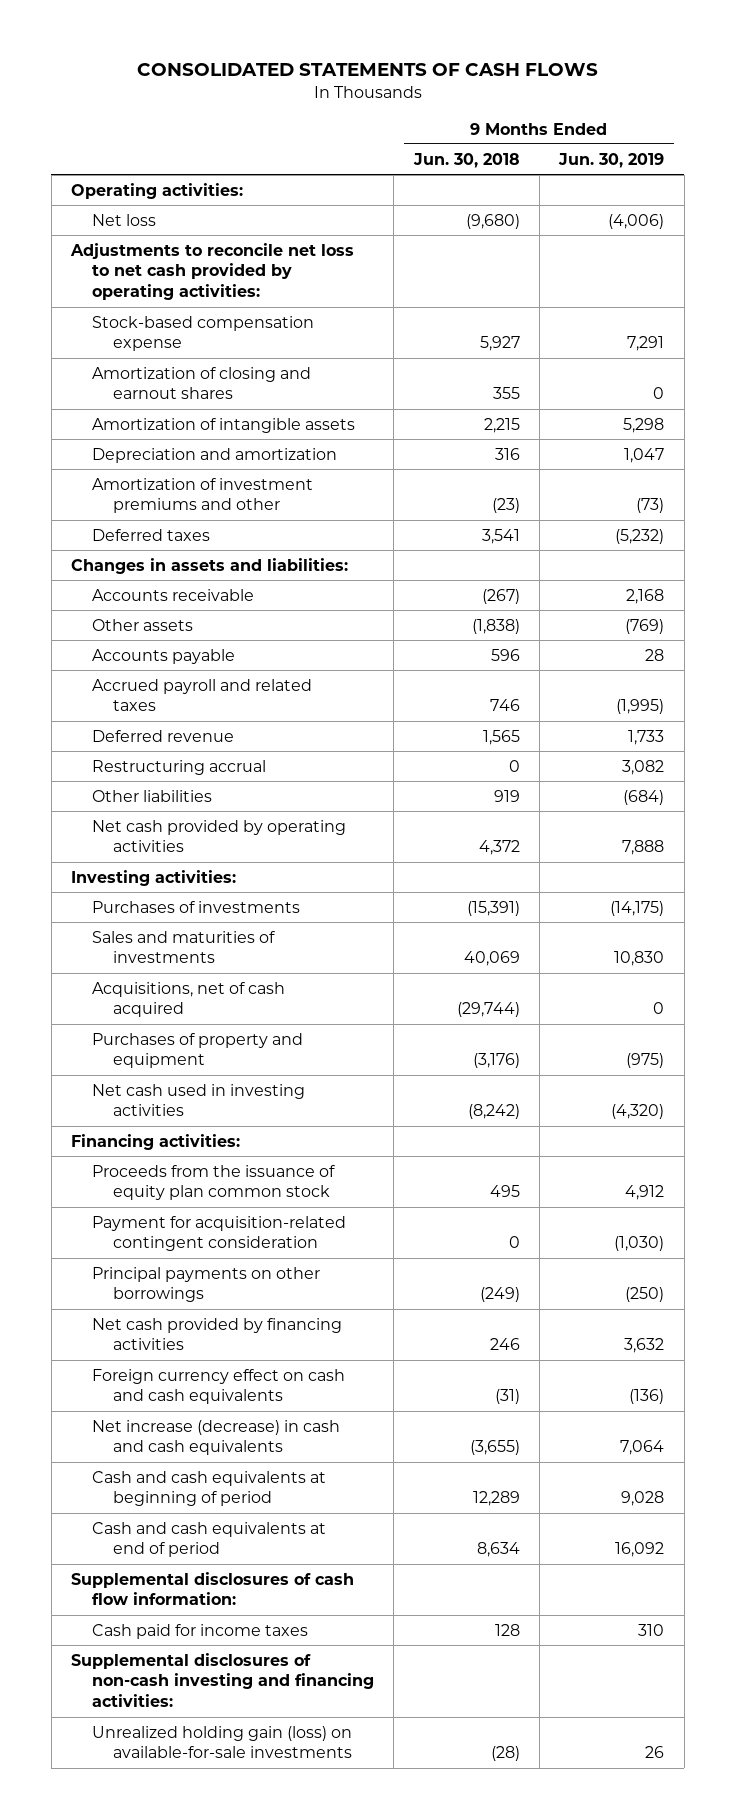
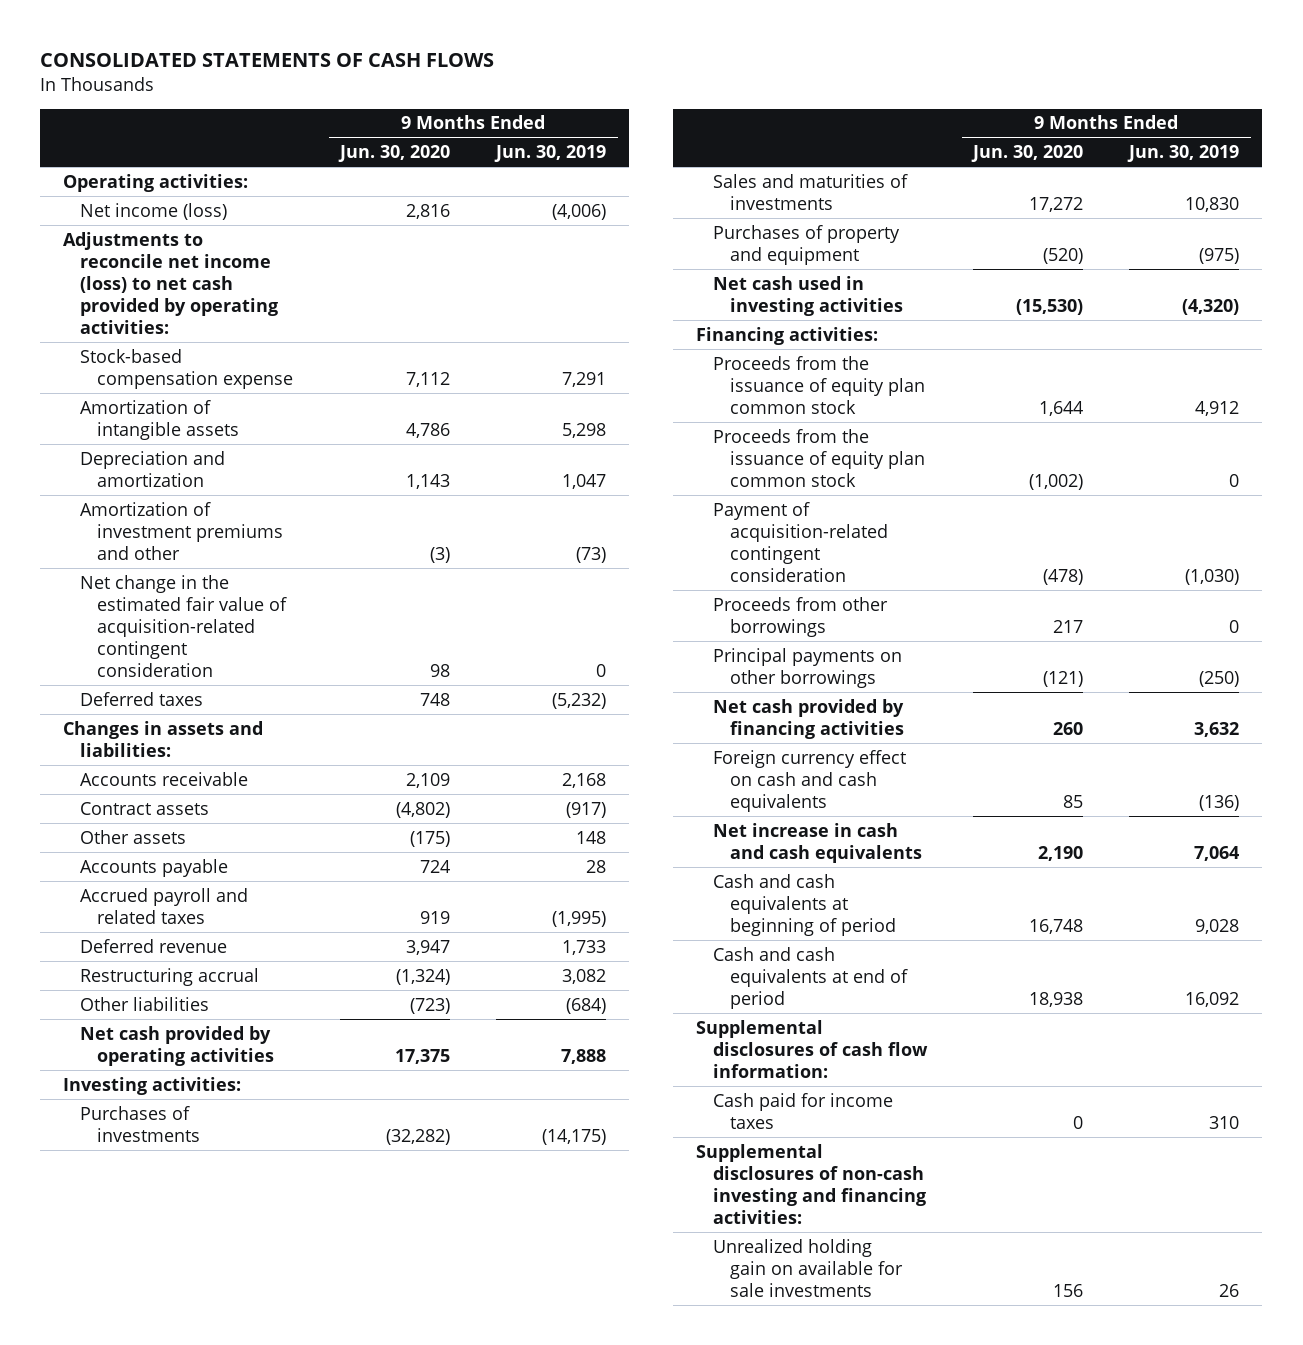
- | 9 Months Ended Jun. 30, 2018 | 9 Months Ended Jun. 30, 2019
+ | 9 Months Ended Jun. 30, 2020 | 9 Months Ended Jun. 30, 2019
- Net loss | (9,680) | (4,006)
- Adjustments to reconcile net loss to net cash provided by operating activities:
+ Net income (loss) | 2,816 | (4,006)
+ Adjustments to reconcile net income (loss) to net cash provided by operating activities:
- Amortization of closing and earnout shares | 355 | 0
+ Net change in the estimated fair value of acquisition-related contingent consideration | 98 | 0
- Other assets | (1,838) | (769)
+ Contract assets | (4,802) | (917)
+ Other assets | (175) | 148
- Acquisitions, net of cash acquired | (29,744) | 0
- Payment for acquisition-related contingent consideration | 0 | (1,030)
+ Proceeds from the issuance of equity plan common stock | (1,002) | 0
+ Payment of acquisition-related contingent consideration | (478) | (1,030)
+ Proceeds from other borrowings | 217 | 0
- Net increase (decrease) in cash and cash equivalents | (3,655) | 7,064
+ Net increase in cash and cash equivalents | 2,190 | 7,064
- Unrealized holding gain (loss) on available-for-sale investments | (28) | 26
+ Unrealized holding gain on available for sale investments | 156 | 26

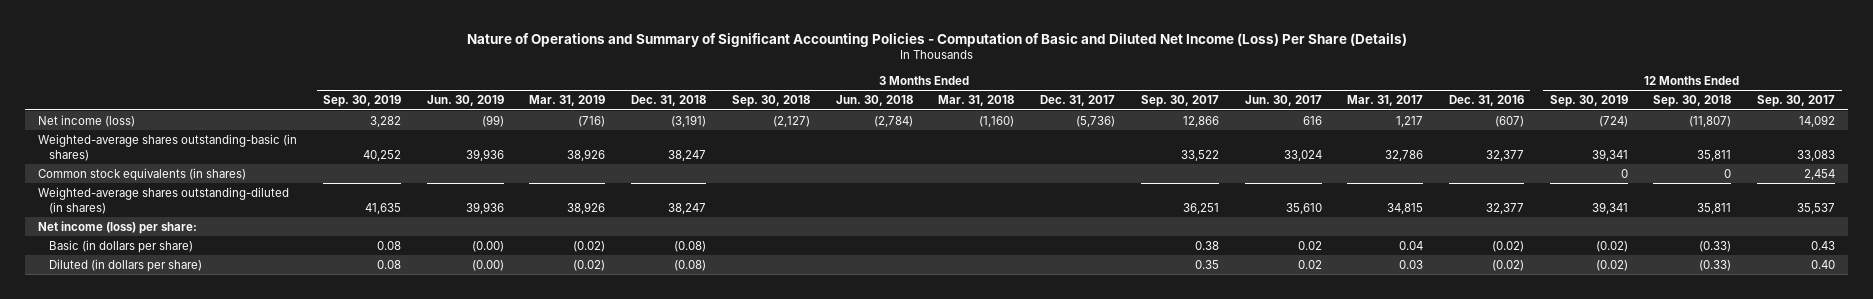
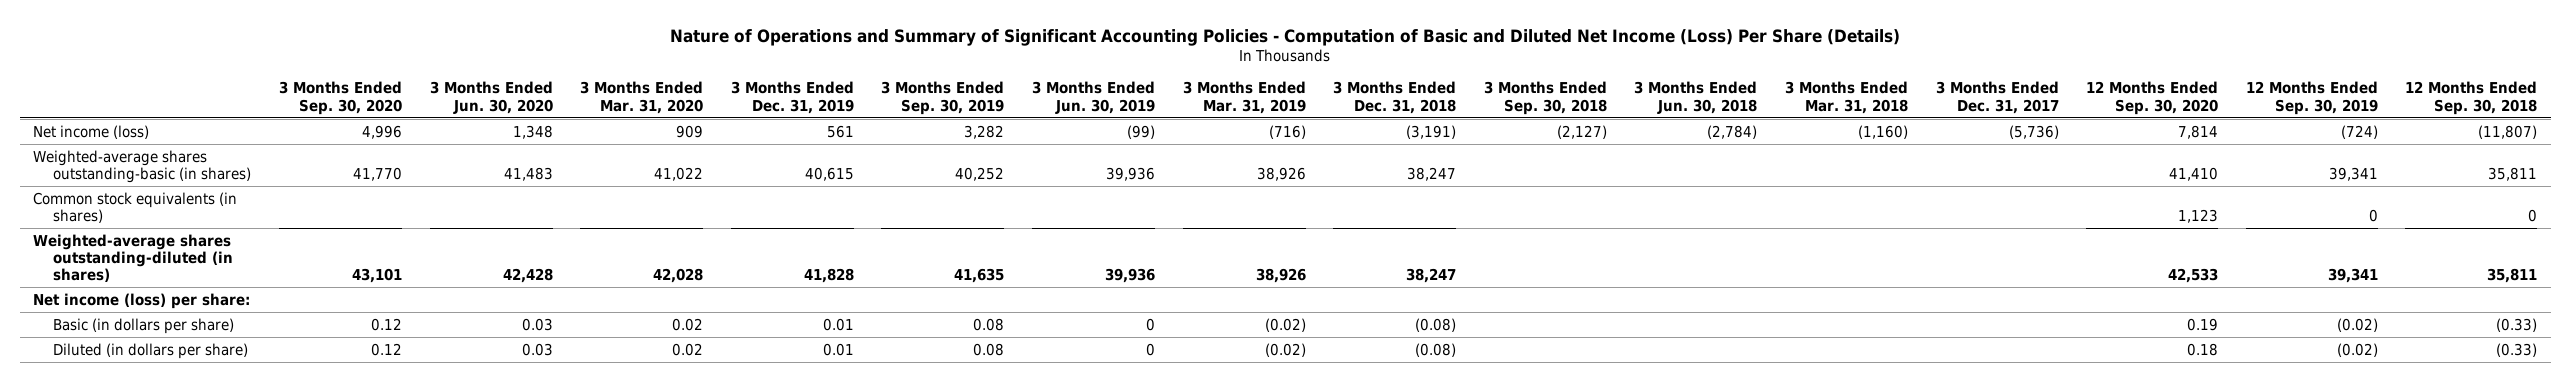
- | 3 Months Ended Sep. 30, 2019 | 3 Months Ended Jun. 30, 2019 | 3 Months Ended Mar. 31, 2019 | 3 Months Ended Dec. 31, 2018 | 3 Months Ended Sep. 30, 2018 | 3 Months Ended Jun. 30, 2018 | 3 Months Ended Mar. 31, 2018 | 3 Months Ended Dec. 31, 2017 | 3 Months Ended Sep. 30, 2017 | 3 Months Ended Jun. 30, 2017 | 3 Months Ended Mar. 31, 2017 | 3 Months Ended Dec. 31, 2016 | 12 Months Ended Sep. 30, 2019 | 12 Months Ended Sep. 30, 2018 | 12 Months Ended Sep. 30, 2017
+ | 3 Months Ended Sep. 30, 2020 | 3 Months Ended Jun. 30, 2020 | 3 Months Ended Mar. 31, 2020 | 3 Months Ended Dec. 31, 2019 | 3 Months Ended Sep. 30, 2019 | 3 Months Ended Jun. 30, 2019 | 3 Months Ended Mar. 31, 2019 | 3 Months Ended Dec. 31, 2018 | 3 Months Ended Sep. 30, 2018 | 3 Months Ended Jun. 30, 2018 | 3 Months Ended Mar. 31, 2018 | 3 Months Ended Dec. 31, 2017 | 12 Months Ended Sep. 30, 2020 | 12 Months Ended Sep. 30, 2019 | 12 Months Ended Sep. 30, 2018
- Basic (in dollars per share) | 0.08 | (0.00) | (0.02) | (0.08) | | | | | 0.38 | 0.02 | 0.04 | (0.02) | (0.02) | (0.33) | 0.43
- Diluted (in dollars per share) | 0.08 | (0.00) | (0.02) | (0.08) | | | | | 0.35 | 0.02 | 0.03 | (0.02) | (0.02) | (0.33) | 0.40
+ Basic (in dollars per share) | 0.12 | 0.03 | 0.02 | 0.01 | 0.08 | 0 | (0.02) | (0.08) | | | | | 0.19 | (0.02) | (0.33)
+ Diluted (in dollars per share) | 0.12 | 0.03 | 0.02 | 0.01 | 0.08 | 0 | (0.02) | (0.08) | | | | | 0.18 | (0.02) | (0.33)

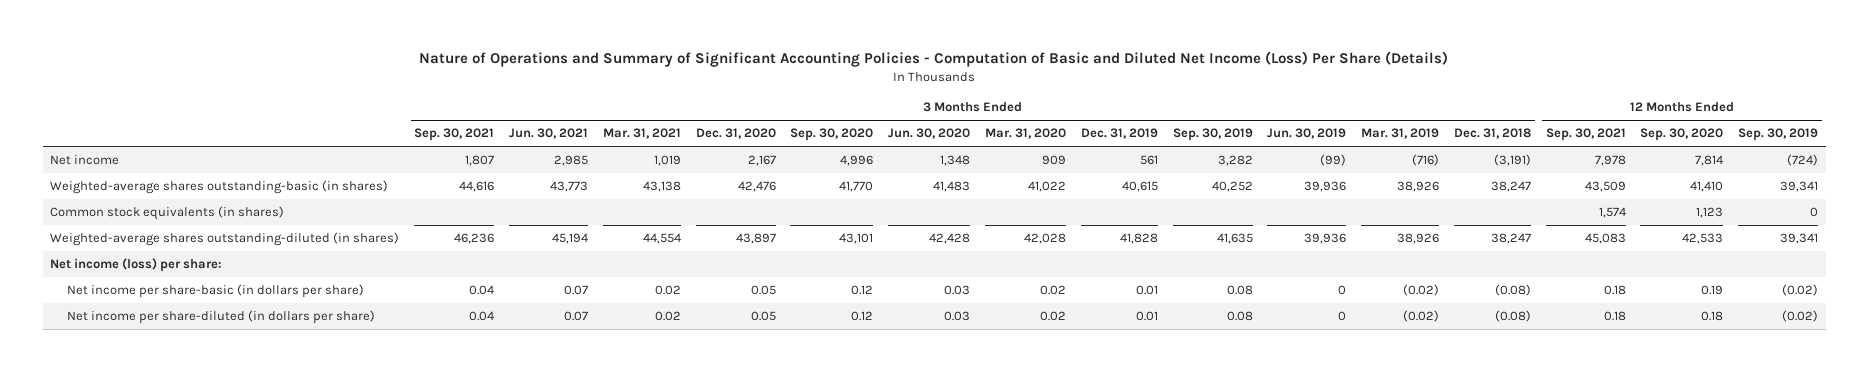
- | 3 Months Ended Sep. 30, 2020 | 3 Months Ended Jun. 30, 2020 | 3 Months Ended Mar. 31, 2020 | 3 Months Ended Dec. 31, 2019 | 3 Months Ended Sep. 30, 2019 | 3 Months Ended Jun. 30, 2019 | 3 Months Ended Mar. 31, 2019 | 3 Months Ended Dec. 31, 2018 | 3 Months Ended Sep. 30, 2018 | 3 Months Ended Jun. 30, 2018 | 3 Months Ended Mar. 31, 2018 | 3 Months Ended Dec. 31, 2017 | 12 Months Ended Sep. 30, 2020 | 12 Months Ended Sep. 30, 2019 | 12 Months Ended Sep. 30, 2018
+ | 3 Months Ended Sep. 30, 2021 | 3 Months Ended Jun. 30, 2021 | 3 Months Ended Mar. 31, 2021 | 3 Months Ended Dec. 31, 2020 | 3 Months Ended Sep. 30, 2020 | 3 Months Ended Jun. 30, 2020 | 3 Months Ended Mar. 31, 2020 | 3 Months Ended Dec. 31, 2019 | 3 Months Ended Sep. 30, 2019 | 3 Months Ended Jun. 30, 2019 | 3 Months Ended Mar. 31, 2019 | 3 Months Ended Dec. 31, 2018 | 12 Months Ended Sep. 30, 2021 | 12 Months Ended Sep. 30, 2020 | 12 Months Ended Sep. 30, 2019
- Net income (loss) | 4,996 | 1,348 | 909 | 561 | 3,282 | (99) | (716) | (3,191) | (2,127) | (2,784) | (1,160) | (5,736) | 7,814 | (724) | (11,807)
+ Net income | 1,807 | 2,985 | 1,019 | 2,167 | 4,996 | 1,348 | 909 | 561 | 3,282 | (99) | (716) | (3,191) | 7,978 | 7,814 | (724)
- Basic (in dollars per share) | 0.12 | 0.03 | 0.02 | 0.01 | 0.08 | 0 | (0.02) | (0.08) | | | | | 0.19 | (0.02) | (0.33)
- Diluted (in dollars per share) | 0.12 | 0.03 | 0.02 | 0.01 | 0.08 | 0 | (0.02) | (0.08) | | | | | 0.18 | (0.02) | (0.33)
+ Net income per share-basic (in dollars per share) | 0.04 | 0.07 | 0.02 | 0.05 | 0.12 | 0.03 | 0.02 | 0.01 | 0.08 | 0 | (0.02) | (0.08) | 0.18 | 0.19 | (0.02)
+ Net income per share-diluted (in dollars per share) | 0.04 | 0.07 | 0.02 | 0.05 | 0.12 | 0.03 | 0.02 | 0.01 | 0.08 | 0 | (0.02) | (0.08) | 0.18 | 0.18 | (0.02)

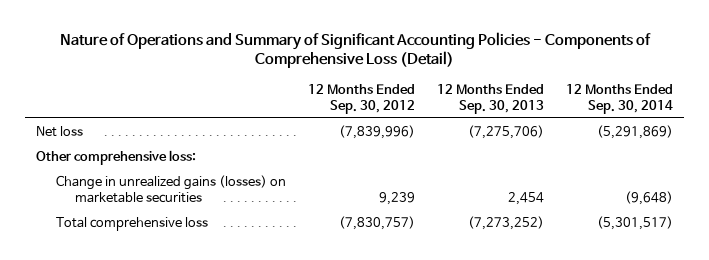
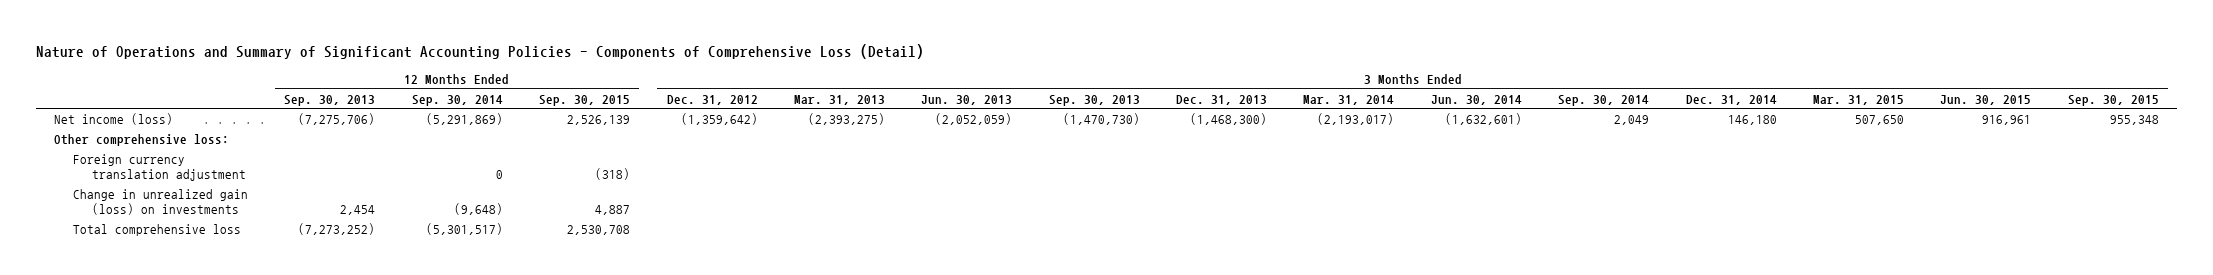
- | 12 Months Ended Sep. 30, 2012 | 12 Months Ended Sep. 30, 2013 | 12 Months Ended Sep. 30, 2014
+ | 12 Months Ended Sep. 30, 2013 | 12 Months Ended Sep. 30, 2014 | 12 Months Ended Sep. 30, 2015 | 3 Months Ended Dec. 31, 2012 | 3 Months Ended Mar. 31, 2013 | 3 Months Ended Jun. 30, 2013 | 3 Months Ended Sep. 30, 2013 | 3 Months Ended Dec. 31, 2013 | 3 Months Ended Mar. 31, 2014 | 3 Months Ended Jun. 30, 2014 | 3 Months Ended Sep. 30, 2014 | 3 Months Ended Dec. 31, 2014 | 3 Months Ended Mar. 31, 2015 | 3 Months Ended Jun. 30, 2015 | 3 Months Ended Sep. 30, 2015
- Net loss | (7,839,996) | (7,275,706) | (5,291,869)
+ Net income (loss) | (7,275,706) | (5,291,869) | 2,526,139 | (1,359,642) | (2,393,275) | (2,052,059) | (1,470,730) | (1,468,300) | (2,193,017) | (1,632,601) | 2,049 | 146,180 | 507,650 | 916,961 | 955,348
- Change in unrealized gains (losses) on marketable securities | 9,239 | 2,454 | (9,648)
+ Foreign currency translation adjustment | | 0 | (318) | | | | | | | | | | | |
+ Change in unrealized gain (loss) on investments | 2,454 | (9,648) | 4,887 | | | | | | | | | | | |

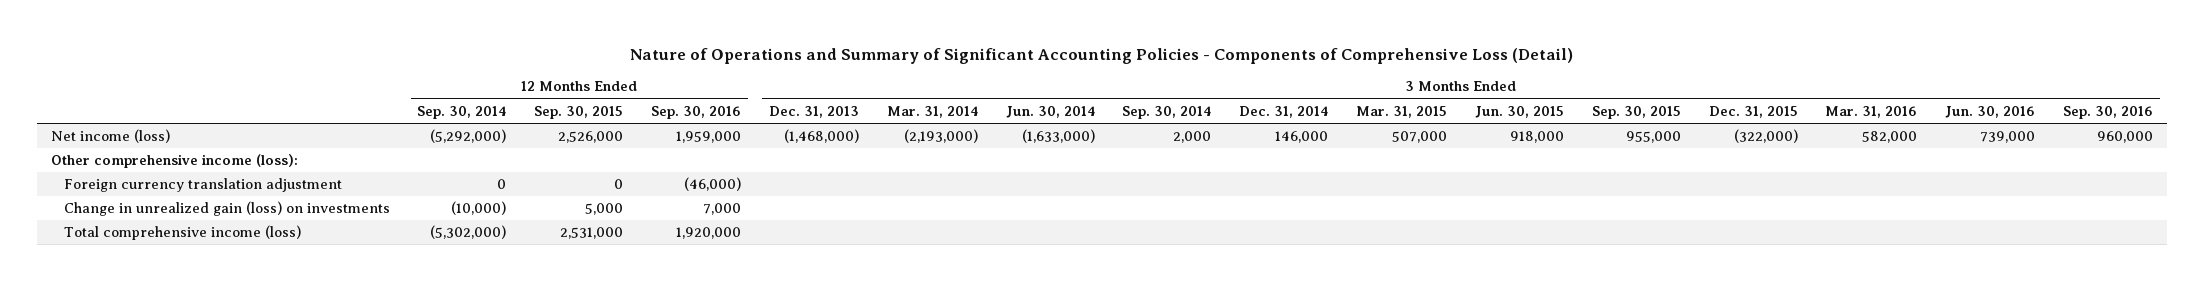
- | 12 Months Ended Sep. 30, 2013 | 12 Months Ended Sep. 30, 2014 | 12 Months Ended Sep. 30, 2015 | 3 Months Ended Dec. 31, 2012 | 3 Months Ended Mar. 31, 2013 | 3 Months Ended Jun. 30, 2013 | 3 Months Ended Sep. 30, 2013 | 3 Months Ended Dec. 31, 2013 | 3 Months Ended Mar. 31, 2014 | 3 Months Ended Jun. 30, 2014 | 3 Months Ended Sep. 30, 2014 | 3 Months Ended Dec. 31, 2014 | 3 Months Ended Mar. 31, 2015 | 3 Months Ended Jun. 30, 2015 | 3 Months Ended Sep. 30, 2015
+ | 12 Months Ended Sep. 30, 2014 | 12 Months Ended Sep. 30, 2015 | 12 Months Ended Sep. 30, 2016 | 3 Months Ended Dec. 31, 2013 | 3 Months Ended Mar. 31, 2014 | 3 Months Ended Jun. 30, 2014 | 3 Months Ended Sep. 30, 2014 | 3 Months Ended Dec. 31, 2014 | 3 Months Ended Mar. 31, 2015 | 3 Months Ended Jun. 30, 2015 | 3 Months Ended Sep. 30, 2015 | 3 Months Ended Dec. 31, 2015 | 3 Months Ended Mar. 31, 2016 | 3 Months Ended Jun. 30, 2016 | 3 Months Ended Sep. 30, 2016
- Net income (loss) | (7,275,706) | (5,291,869) | 2,526,139 | (1,359,642) | (2,393,275) | (2,052,059) | (1,470,730) | (1,468,300) | (2,193,017) | (1,632,601) | 2,049 | 146,180 | 507,650 | 916,961 | 955,348
- Other comprehensive loss:
- Foreign currency translation adjustment | | 0 | (318) | | | | | | | | | | | |
- Change in unrealized gain (loss) on investments | 2,454 | (9,648) | 4,887 | | | | | | | | | | | |
- Total comprehensive loss | (7,273,252) | (5,301,517) | 2,530,708 | | | | | | | | | | | |
+ Net income (loss) | (5,292,000) | 2,526,000 | 1,959,000 | (1,468,000) | (2,193,000) | (1,633,000) | 2,000 | 146,000 | 507,000 | 918,000 | 955,000 | (322,000) | 582,000 | 739,000 | 960,000
+ Other comprehensive income (loss):
+ Foreign currency translation adjustment | 0 | 0 | (46,000) | | | | | | | | | | | |
+ Change in unrealized gain (loss) on investments | (10,000) | 5,000 | 7,000 | | | | | | | | | | | |
+ Total comprehensive income (loss) | (5,302,000) | 2,531,000 | 1,920,000 | | | | | | | | | | | |

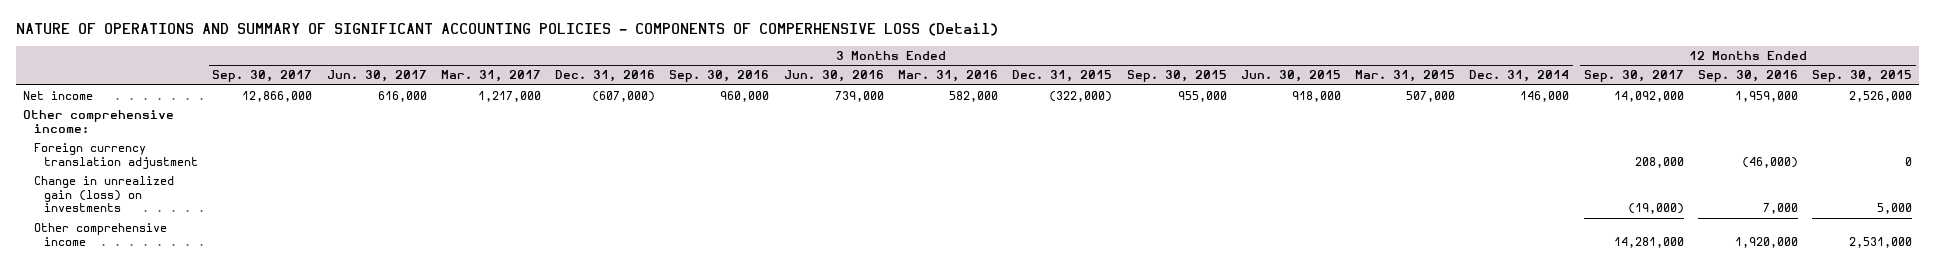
- Nature of Operations and Summary of Significant Accounting Policies - Components of Comprehensive Loss (Detail)
+ NATURE OF OPERATIONS AND SUMMARY OF SIGNIFICANT ACCOUNTING POLICIES - COMPONENTS OF COMPERHENSIVE LOSS (Detail)
- | 12 Months Ended Sep. 30, 2014 | 12 Months Ended Sep. 30, 2015 | 12 Months Ended Sep. 30, 2016 | 3 Months Ended Dec. 31, 2013 | 3 Months Ended Mar. 31, 2014 | 3 Months Ended Jun. 30, 2014 | 3 Months Ended Sep. 30, 2014 | 3 Months Ended Dec. 31, 2014 | 3 Months Ended Mar. 31, 2015 | 3 Months Ended Jun. 30, 2015 | 3 Months Ended Sep. 30, 2015 | 3 Months Ended Dec. 31, 2015 | 3 Months Ended Mar. 31, 2016 | 3 Months Ended Jun. 30, 2016 | 3 Months Ended Sep. 30, 2016
+ | 3 Months Ended Sep. 30, 2017 | 3 Months Ended Jun. 30, 2017 | 3 Months Ended Mar. 31, 2017 | 3 Months Ended Dec. 31, 2016 | 3 Months Ended Sep. 30, 2016 | 3 Months Ended Jun. 30, 2016 | 3 Months Ended Mar. 31, 2016 | 3 Months Ended Dec. 31, 2015 | 3 Months Ended Sep. 30, 2015 | 3 Months Ended Jun. 30, 2015 | 3 Months Ended Mar. 31, 2015 | 3 Months Ended Dec. 31, 2014 | 12 Months Ended Sep. 30, 2017 | 12 Months Ended Sep. 30, 2016 | 12 Months Ended Sep. 30, 2015
- Net income (loss) | (5,292,000) | 2,526,000 | 1,959,000 | (1,468,000) | (2,193,000) | (1,633,000) | 2,000 | 146,000 | 507,000 | 918,000 | 955,000 | (322,000) | 582,000 | 739,000 | 960,000
- Other comprehensive income (loss):
+ Net income | 12,866,000 | 616,000 | 1,217,000 | (607,000) | 960,000 | 739,000 | 582,000 | (322,000) | 955,000 | 918,000 | 507,000 | 146,000 | 14,092,000 | 1,959,000 | 2,526,000
+ Other comprehensive income:
- Total comprehensive income (loss) | (5,302,000) | 2,531,000 | 1,920,000 | | | | | | | | | | | |
+ Other comprehensive income | | | | | | | | | | | | | 14,281,000 | 1,920,000 | 2,531,000

